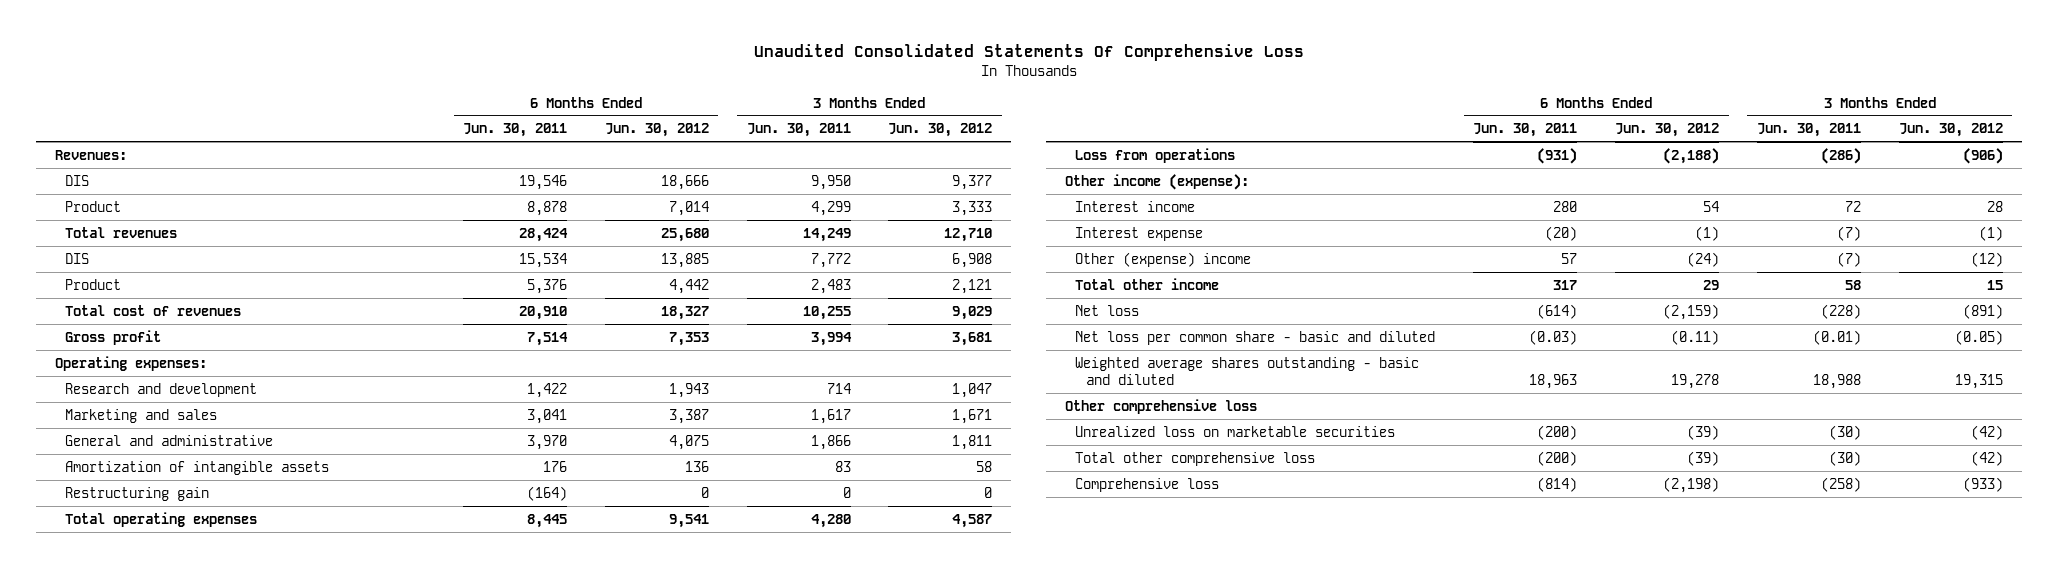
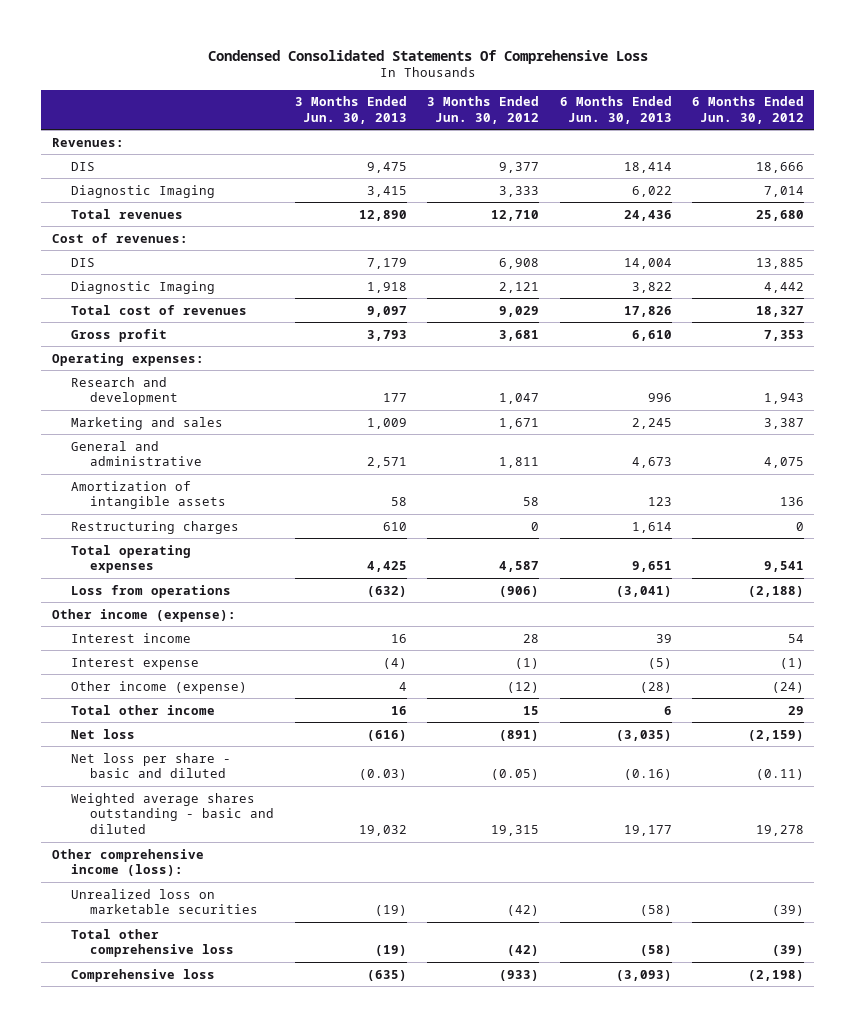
- Unaudited Consolidated Statements Of Comprehensive Loss
+ Condensed Consolidated Statements Of Comprehensive Loss
- | 6 Months Ended Jun. 30, 2011 | 6 Months Ended Jun. 30, 2012 | 3 Months Ended Jun. 30, 2011 | 3 Months Ended Jun. 30, 2012
+ | 3 Months Ended Jun. 30, 2013 | 3 Months Ended Jun. 30, 2012 | 6 Months Ended Jun. 30, 2013 | 6 Months Ended Jun. 30, 2012
- Product | 8,878 | 7,014 | 4,299 | 3,333
+ Diagnostic Imaging | 3,415 | 3,333 | 6,022 | 7,014
+ Cost of revenues:
- Product | 5,376 | 4,442 | 2,483 | 2,121
+ Diagnostic Imaging | 1,918 | 2,121 | 3,822 | 4,442
- Restructuring gain | (164) | 0 | 0 | 0
+ Restructuring charges | 610 | 0 | 1,614 | 0
- Other (expense) income | 57 | (24) | (7) | (12)
+ Other income (expense) | 4 | (12) | (28) | (24)
- Net loss per common share - basic and diluted | (0.03) | (0.11) | (0.01) | (0.05)
+ Net loss per share - basic and diluted | (0.03) | (0.05) | (0.16) | (0.11)
- Other comprehensive loss
+ Other comprehensive income (loss):

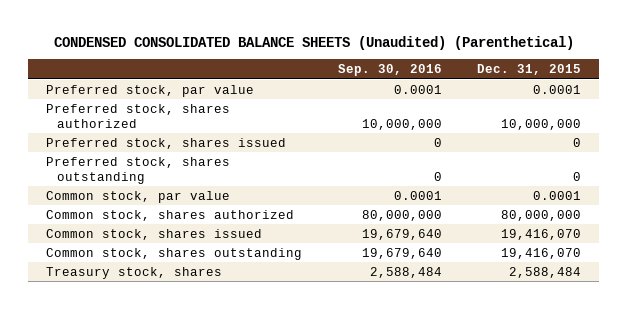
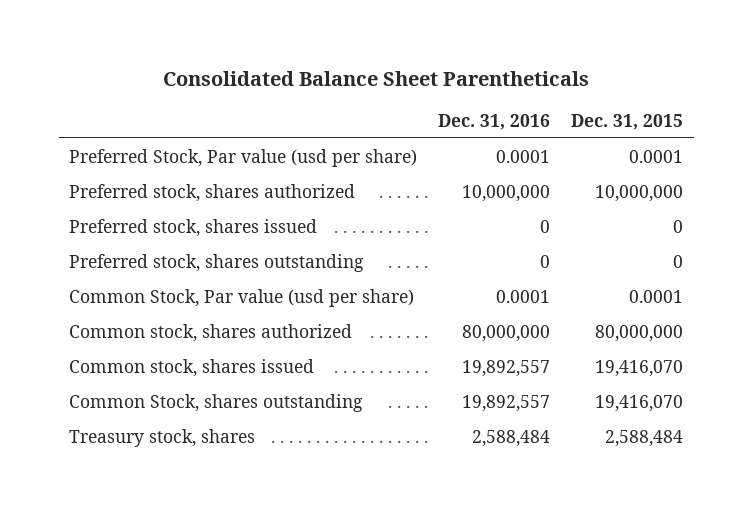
- CONDENSED CONSOLIDATED BALANCE SHEETS (Unaudited) (Parenthetical)
+ Consolidated Balance Sheet Parentheticals
- | Sep. 30, 2016 | Dec. 31, 2015
+ | Dec. 31, 2016 | Dec. 31, 2015
- Preferred stock, par value | 0.0001 | 0.0001
+ Preferred Stock, Par value (usd per share) | 0.0001 | 0.0001
- Common stock, par value | 0.0001 | 0.0001
+ Common Stock, Par value (usd per share) | 0.0001 | 0.0001
- Common stock, shares outstanding | 19,679,640 | 19,416,070
+ Common Stock, shares outstanding | 19,892,557 | 19,416,070

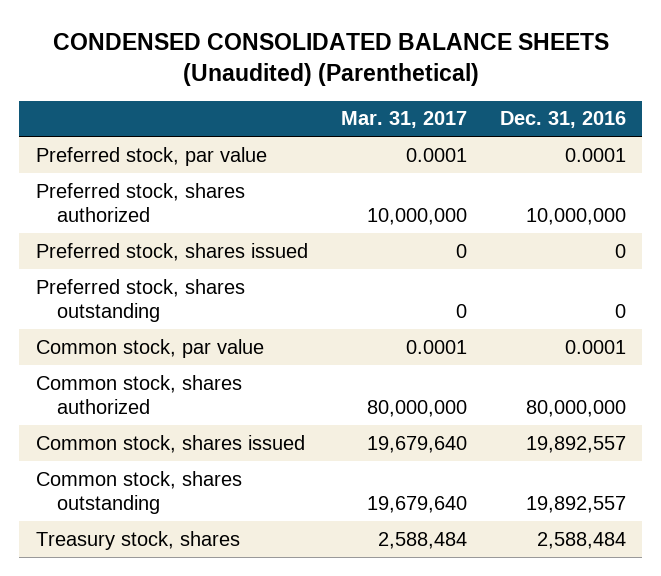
- Consolidated Balance Sheet Parentheticals
+ CONDENSED CONSOLIDATED BALANCE SHEETS (Unaudited) (Parenthetical)
- | Dec. 31, 2016 | Dec. 31, 2015
+ | Mar. 31, 2017 | Dec. 31, 2016
- Preferred Stock, Par value (usd per share) | 0.0001 | 0.0001
+ Preferred stock, par value | 0.0001 | 0.0001
- Common Stock, Par value (usd per share) | 0.0001 | 0.0001
+ Common stock, par value | 0.0001 | 0.0001
- Common Stock, shares outstanding | 19,892,557 | 19,416,070
+ Common stock, shares outstanding | 19,679,640 | 19,892,557

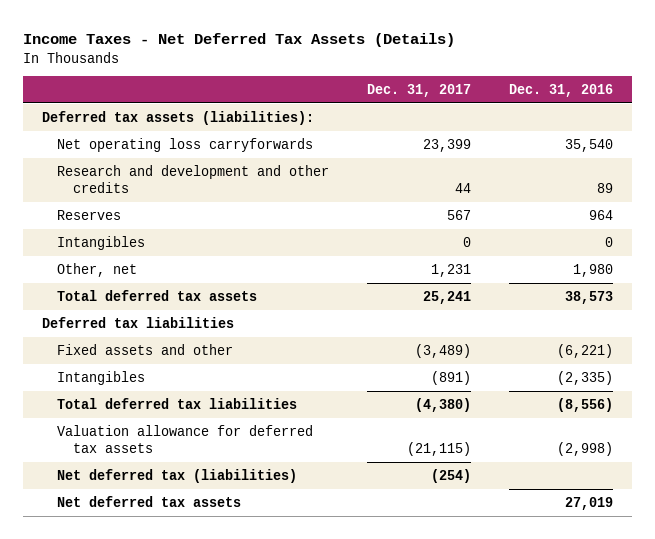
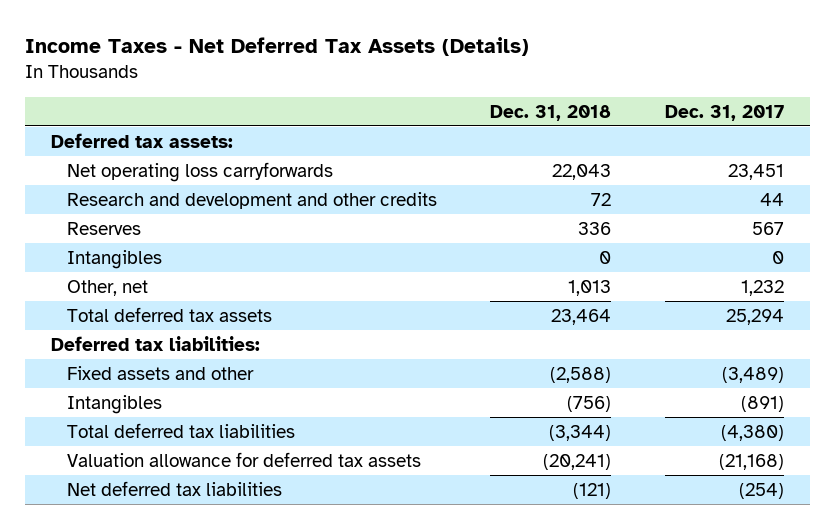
- | Dec. 31, 2017 | Dec. 31, 2016
+ | Dec. 31, 2018 | Dec. 31, 2017
- Deferred tax assets (liabilities):
- Net operating loss carryforwards | 23,399 | 35,540
+ Deferred tax assets:
+ Net operating loss carryforwards | 22,043 | 23,451
- Other, net | 1,231 | 1,980
- Total deferred tax assets | 25,241 | 38,573
- Deferred tax liabilities
+ Other, net | 1,013 | 1,232
+ Total deferred tax assets | 23,464 | 25,294
+ Deferred tax liabilities:
- Valuation allowance for deferred tax assets | (21,115) | (2,998)
- Net deferred tax (liabilities) | (254) |
- Net deferred tax assets | | 27,019
+ Valuation allowance for deferred tax assets | (20,241) | (21,168)
+ Net deferred tax liabilities | (121) | (254)

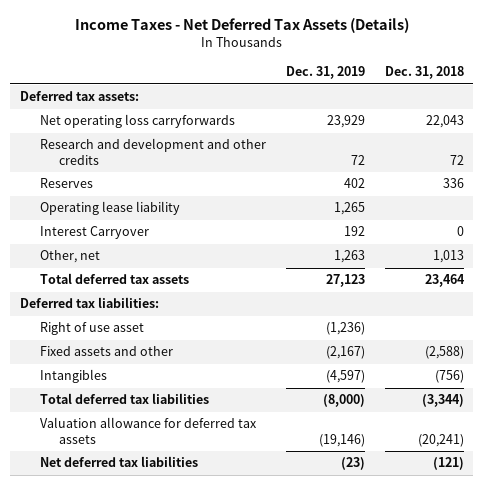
- | Dec. 31, 2018 | Dec. 31, 2017
+ | Dec. 31, 2019 | Dec. 31, 2018
- Intangibles | 0 | 0
+ Operating lease liability | 1,265 |
+ Interest Carryover | 192 | 0
+ Right of use asset | (1,236) |

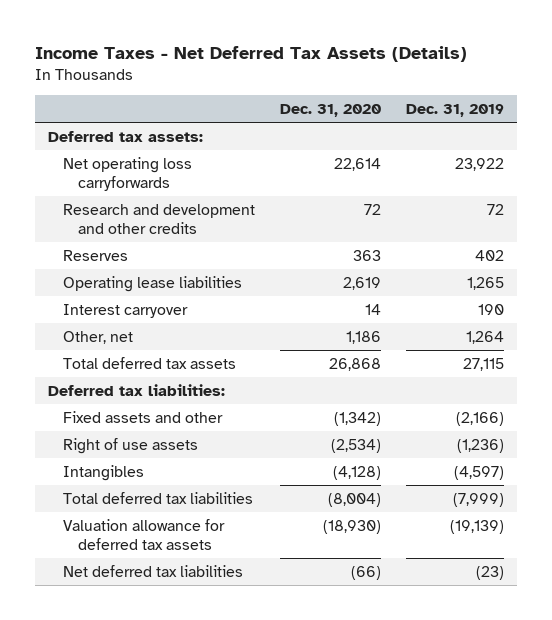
- | Dec. 31, 2019 | Dec. 31, 2018
+ | Dec. 31, 2020 | Dec. 31, 2019
- Net operating loss carryforwards | 23,929 | 22,043
+ Net operating loss carryforwards | 22,614 | 23,922
- Operating lease liability | 1,265 |
- Interest Carryover | 192 | 0
- Other, net | 1,263 | 1,013
- Total deferred tax assets | 27,123 | 23,464
+ Operating lease liabilities | 2,619 | 1,265
+ Interest carryover | 14 | 190
+ Other, net | 1,186 | 1,264
+ Total deferred tax assets | 26,868 | 27,115
- Right of use asset | (1,236) |
- Fixed assets and other | (2,167) | (2,588)
+ Fixed assets and other | (1,342) | (2,166)
+ Right of use assets | (2,534) | (1,236)
- Total deferred tax liabilities | (8,000) | (3,344)
- Valuation allowance for deferred tax assets | (19,146) | (20,241)
+ Total deferred tax liabilities | (8,004) | (7,999)
+ Valuation allowance for deferred tax assets | (18,930) | (19,139)

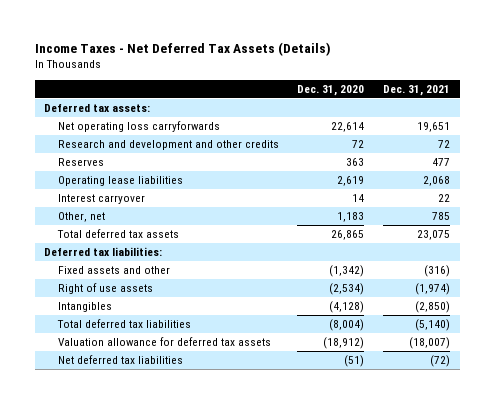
- | Dec. 31, 2020 | Dec. 31, 2019
+ | Dec. 31, 2020 | Dec. 31, 2021
- Other, net | 1,186 | 1,264
- Total deferred tax assets | 26,868 | 27,115
+ Other, net | 1,183 | 785
+ Total deferred tax assets | 26,865 | 23,075
- Valuation allowance for deferred tax assets | (18,930) | (19,139)
- Net deferred tax liabilities | (66) | (23)
+ Valuation allowance for deferred tax assets | (18,912) | (18,007)
+ Net deferred tax liabilities | (51) | (72)

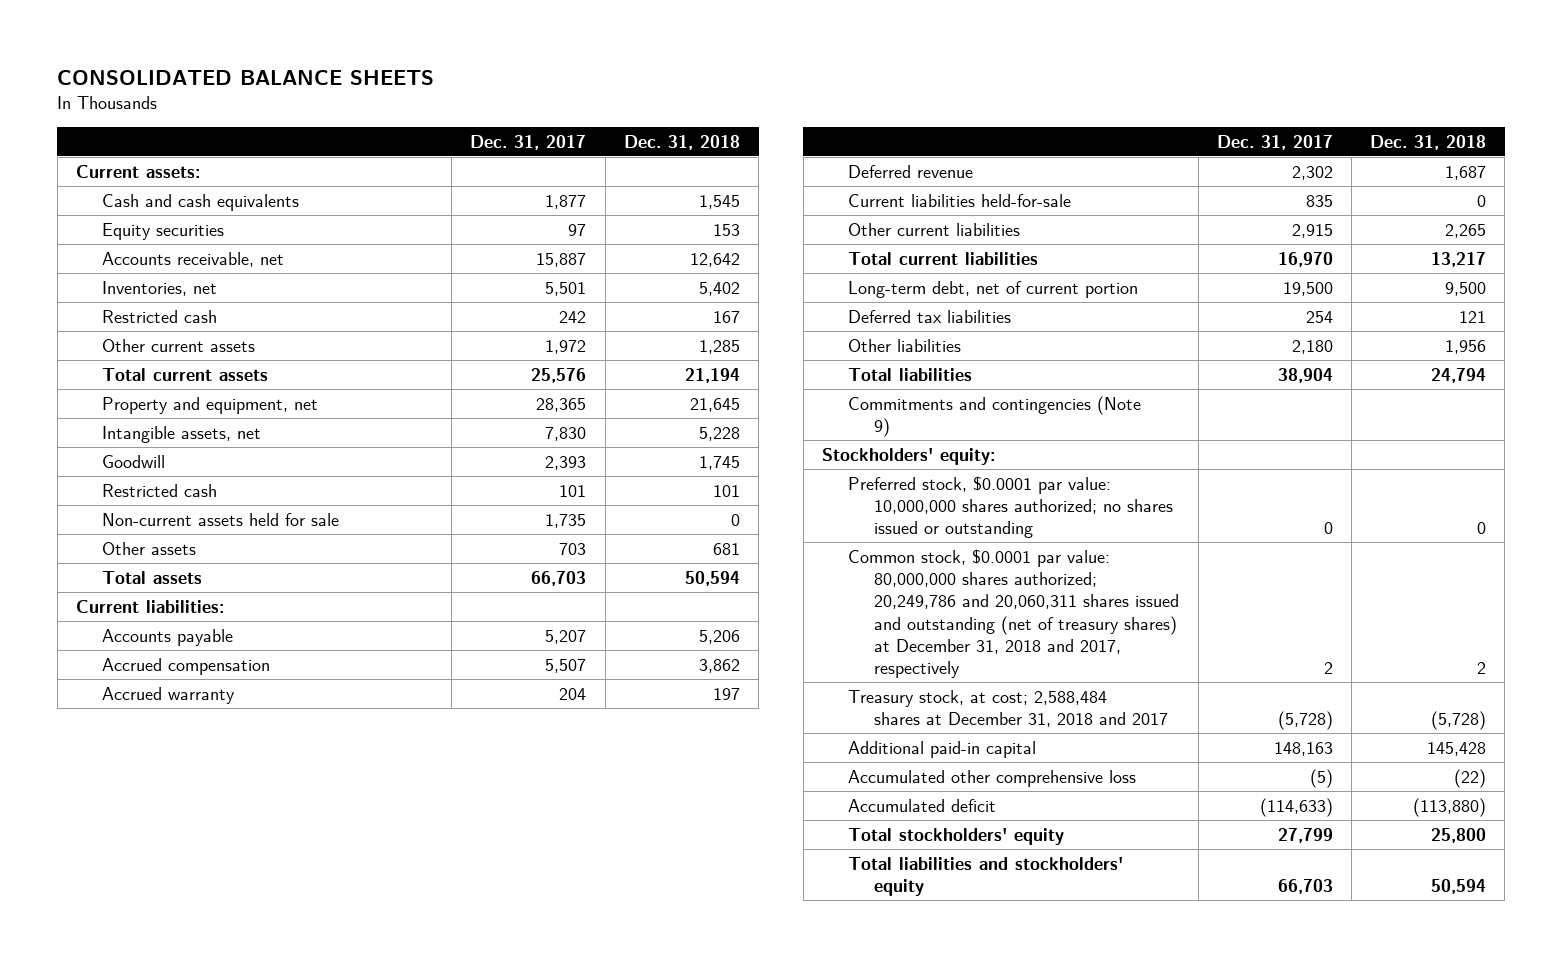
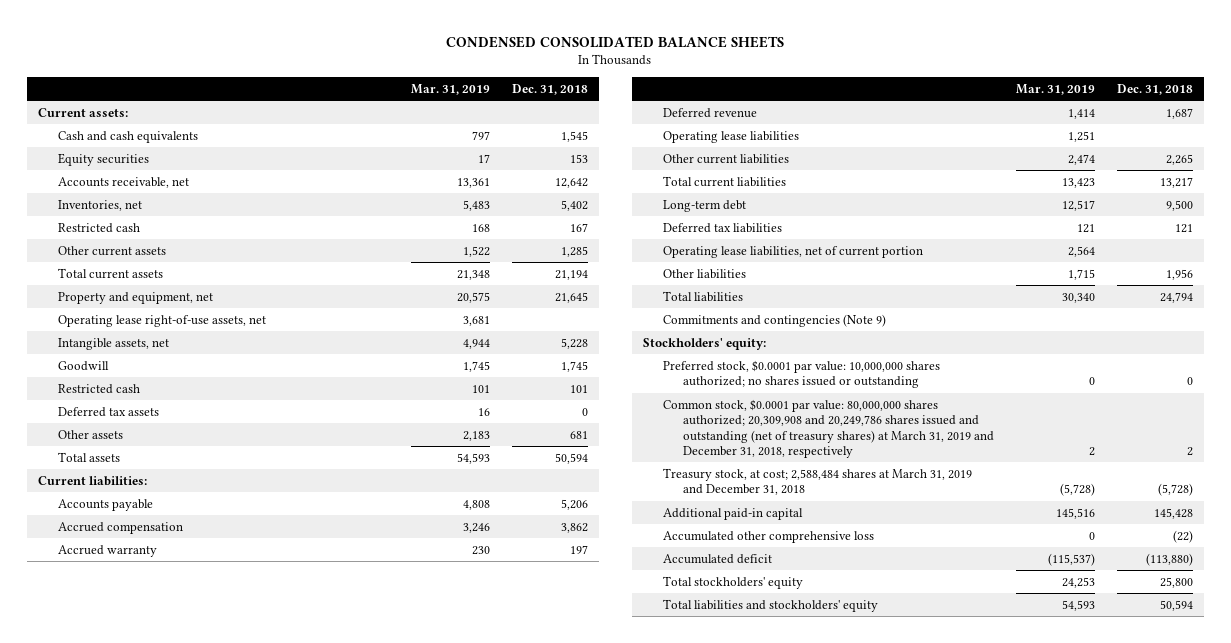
- CONSOLIDATED BALANCE SHEETS
+ CONDENSED CONSOLIDATED BALANCE SHEETS
- | Dec. 31, 2017 | Dec. 31, 2018
+ | Mar. 31, 2019 | Dec. 31, 2018
+ Operating lease right-of-use assets, net | 3,681 |
- Non-current assets held for sale | 1,735 | 0
+ Deferred tax assets | 16 | 0
- Current liabilities held-for-sale | 835 | 0
+ Operating lease liabilities | 1,251 |
- Long-term debt, net of current portion | 19,500 | 9,500
+ Long-term debt | 12,517 | 9,500
+ Operating lease liabilities, net of current portion | 2,564 |
- Common stock, $0.0001 par value: 80,000,000 shares authorized; 20,249,786 and 20,060,311 shares issued and outstanding (net of treasury shares) at December 31, 2018 and 2017, respectively | 2 | 2
- Treasury stock, at cost; 2,588,484 shares at December 31, 2018 and 2017 | (5,728) | (5,728)
+ Common stock, $0.0001 par value: 80,000,000 shares authorized; 20,309,908 and 20,249,786 shares issued and outstanding (net of treasury shares) at March 31, 2019 and December 31, 2018, respectively | 2 | 2
+ Treasury stock, at cost; 2,588,484 shares at March 31, 2019 and December 31, 2018 | (5,728) | (5,728)

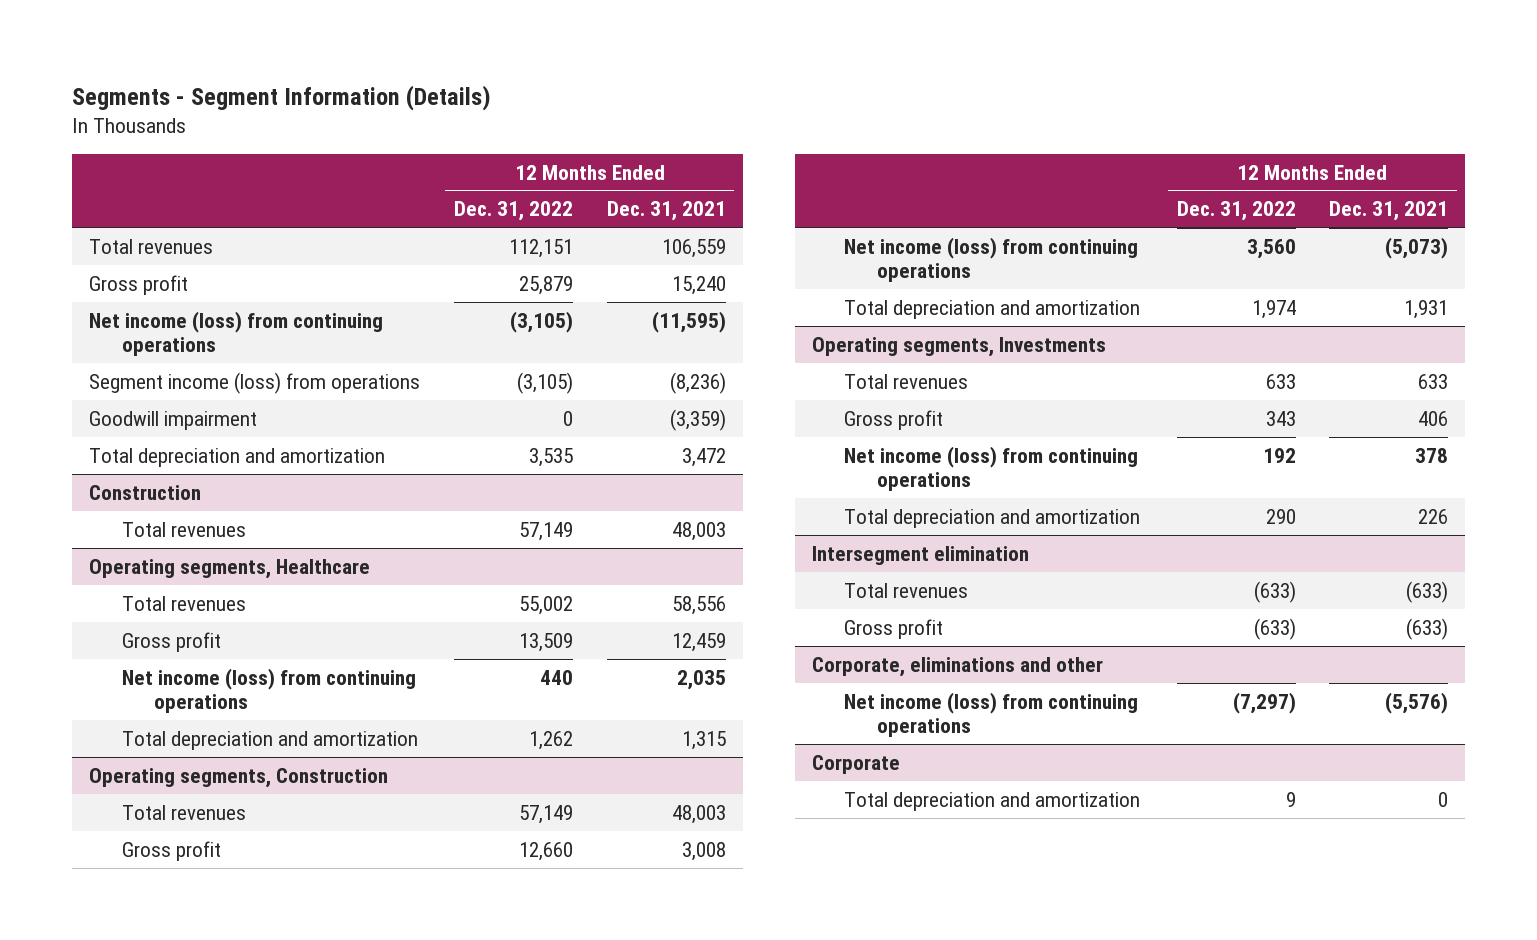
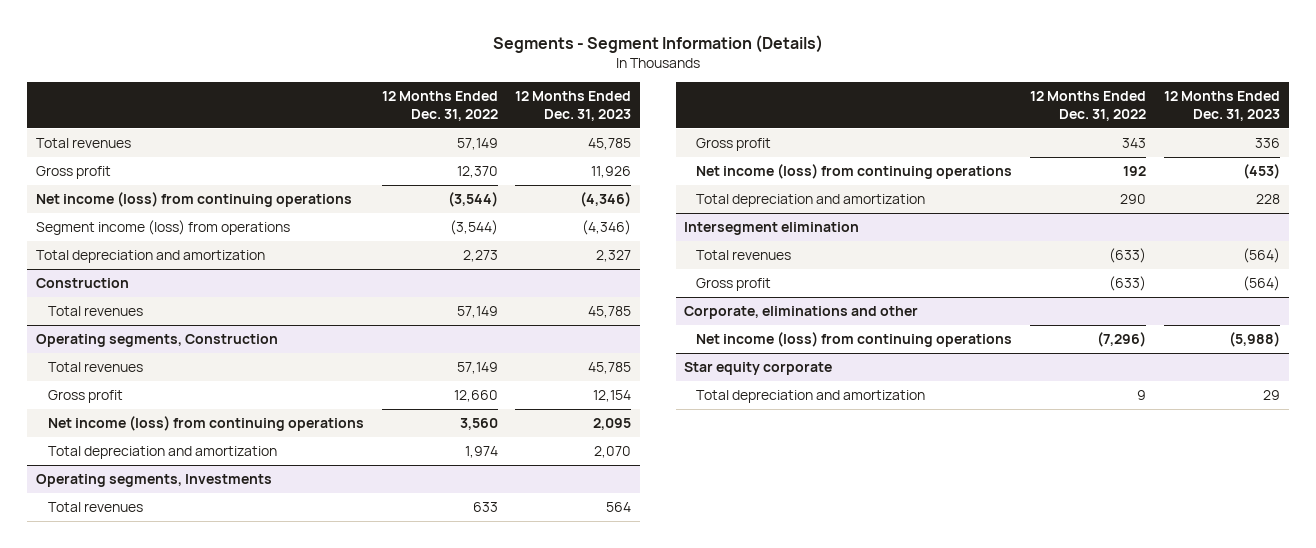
- | 12 Months Ended Dec. 31, 2022 | 12 Months Ended Dec. 31, 2021
+ | 12 Months Ended Dec. 31, 2022 | 12 Months Ended Dec. 31, 2023
- Total revenues | 112,151 | 106,559
- Gross profit | 25,879 | 15,240
- Net income (loss) from continuing operations | (3,105) | (11,595)
- Segment income (loss) from operations | (3,105) | (8,236)
- Goodwill impairment | 0 | (3,359)
- Total depreciation and amortization | 3,535 | 3,472
+ Total revenues | 57,149 | 45,785
+ Gross profit | 12,370 | 11,926
+ Net income (loss) from continuing operations | (3,544) | (4,346)
+ Segment income (loss) from operations | (3,544) | (4,346)
+ Total depreciation and amortization | 2,273 | 2,327
- Operating segments, Healthcare
- Total revenues | 55,002 | 58,556
- Gross profit | 13,509 | 12,459
- Net income (loss) from continuing operations | 440 | 2,035
- Total depreciation and amortization | 1,262 | 1,315
@ Corporate, eliminations and other
- Net income (loss) from continuing operations | (7,297) | (5,576)
- Corporate
@ Corporate, eliminations and other
+ Net income (loss) from continuing operations | (7,296) | (5,988)
+ Star equity corporate

